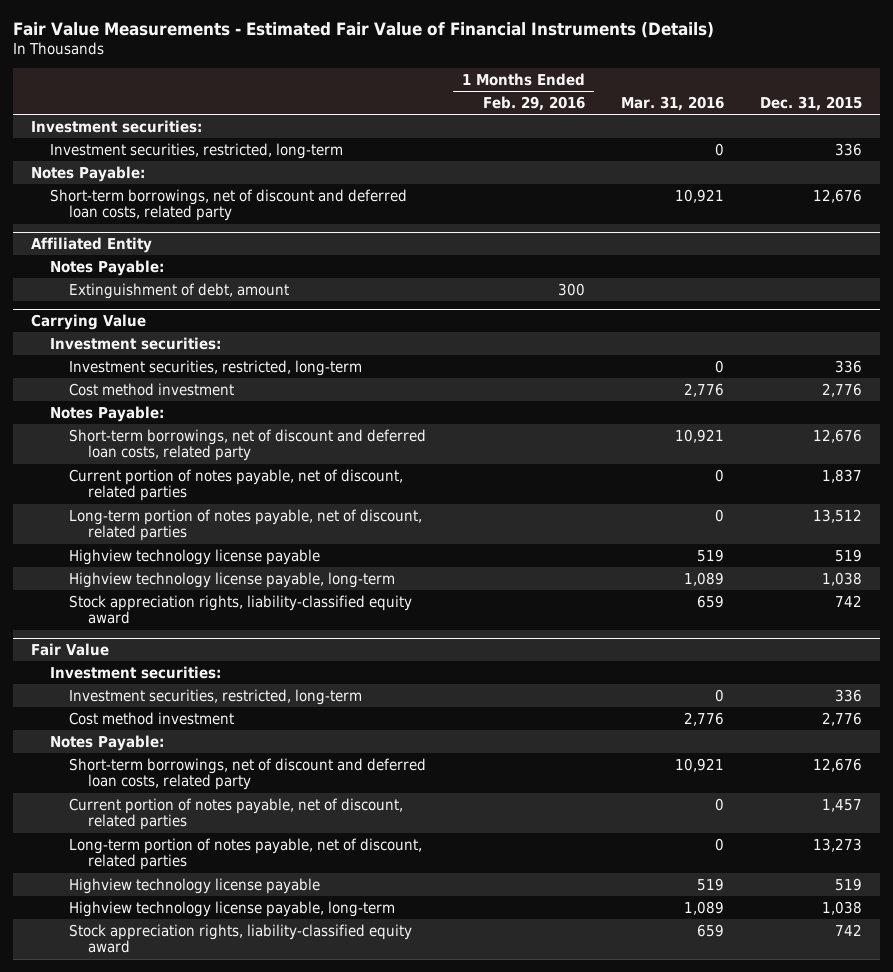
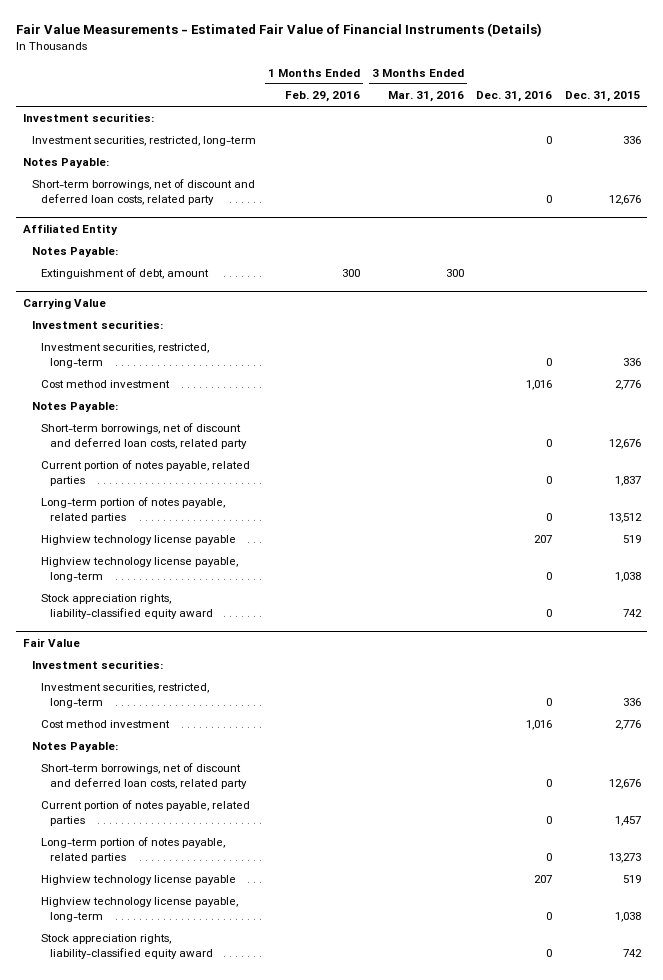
- | 1 Months Ended Feb. 29, 2016 | Mar. 31, 2016 | Dec. 31, 2015
+ | 1 Months Ended Feb. 29, 2016 | 3 Months Ended Mar. 31, 2016 | Dec. 31, 2016 | Dec. 31, 2015
@ Carrying Value
- Current portion of notes payable, net of discount, related parties | | 0 | 1,837
- Long-term portion of notes payable, net of discount, related parties | | 0 | 13,512
+ Current portion of notes payable, related parties | | | 0 | 1,837
+ Long-term portion of notes payable, related parties | | | 0 | 13,512
@ Fair Value
- Current portion of notes payable, net of discount, related parties | | 0 | 1,457
- Long-term portion of notes payable, net of discount, related parties | | 0 | 13,273
+ Current portion of notes payable, related parties | | | 0 | 1,457
+ Long-term portion of notes payable, related parties | | | 0 | 13,273

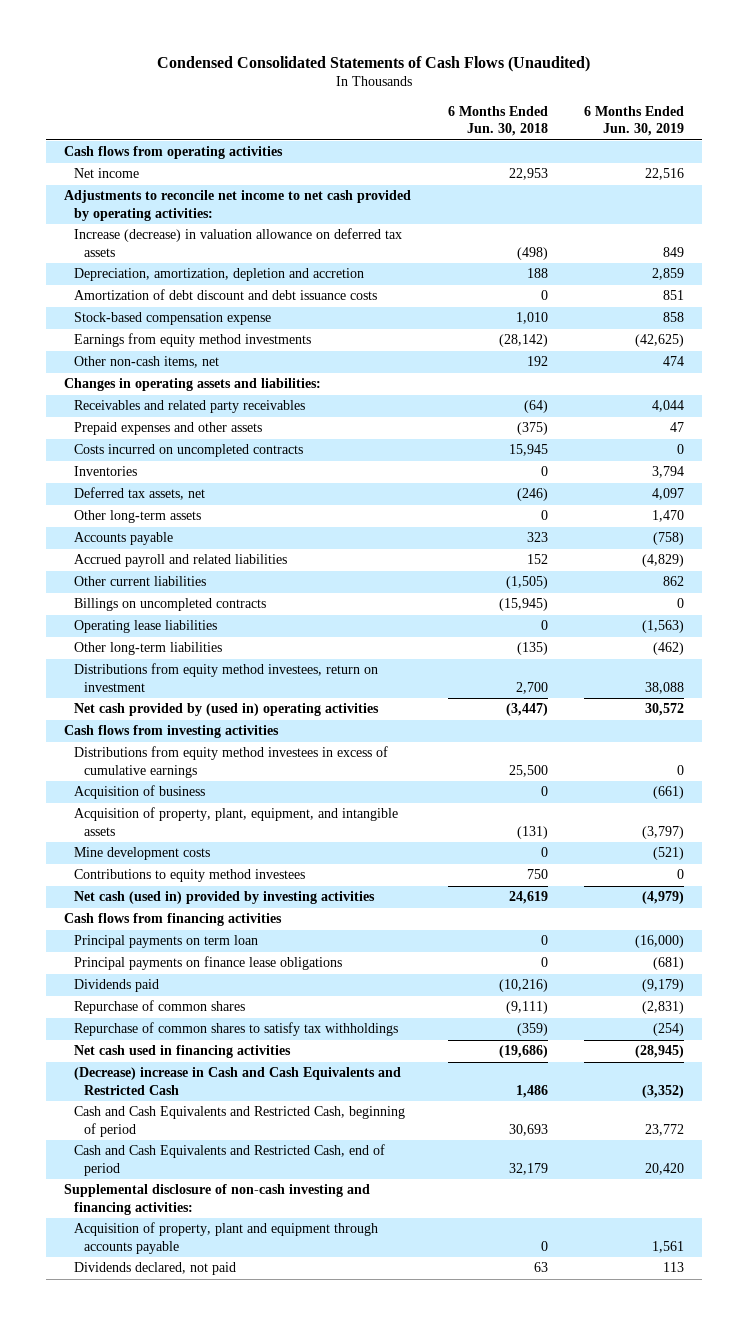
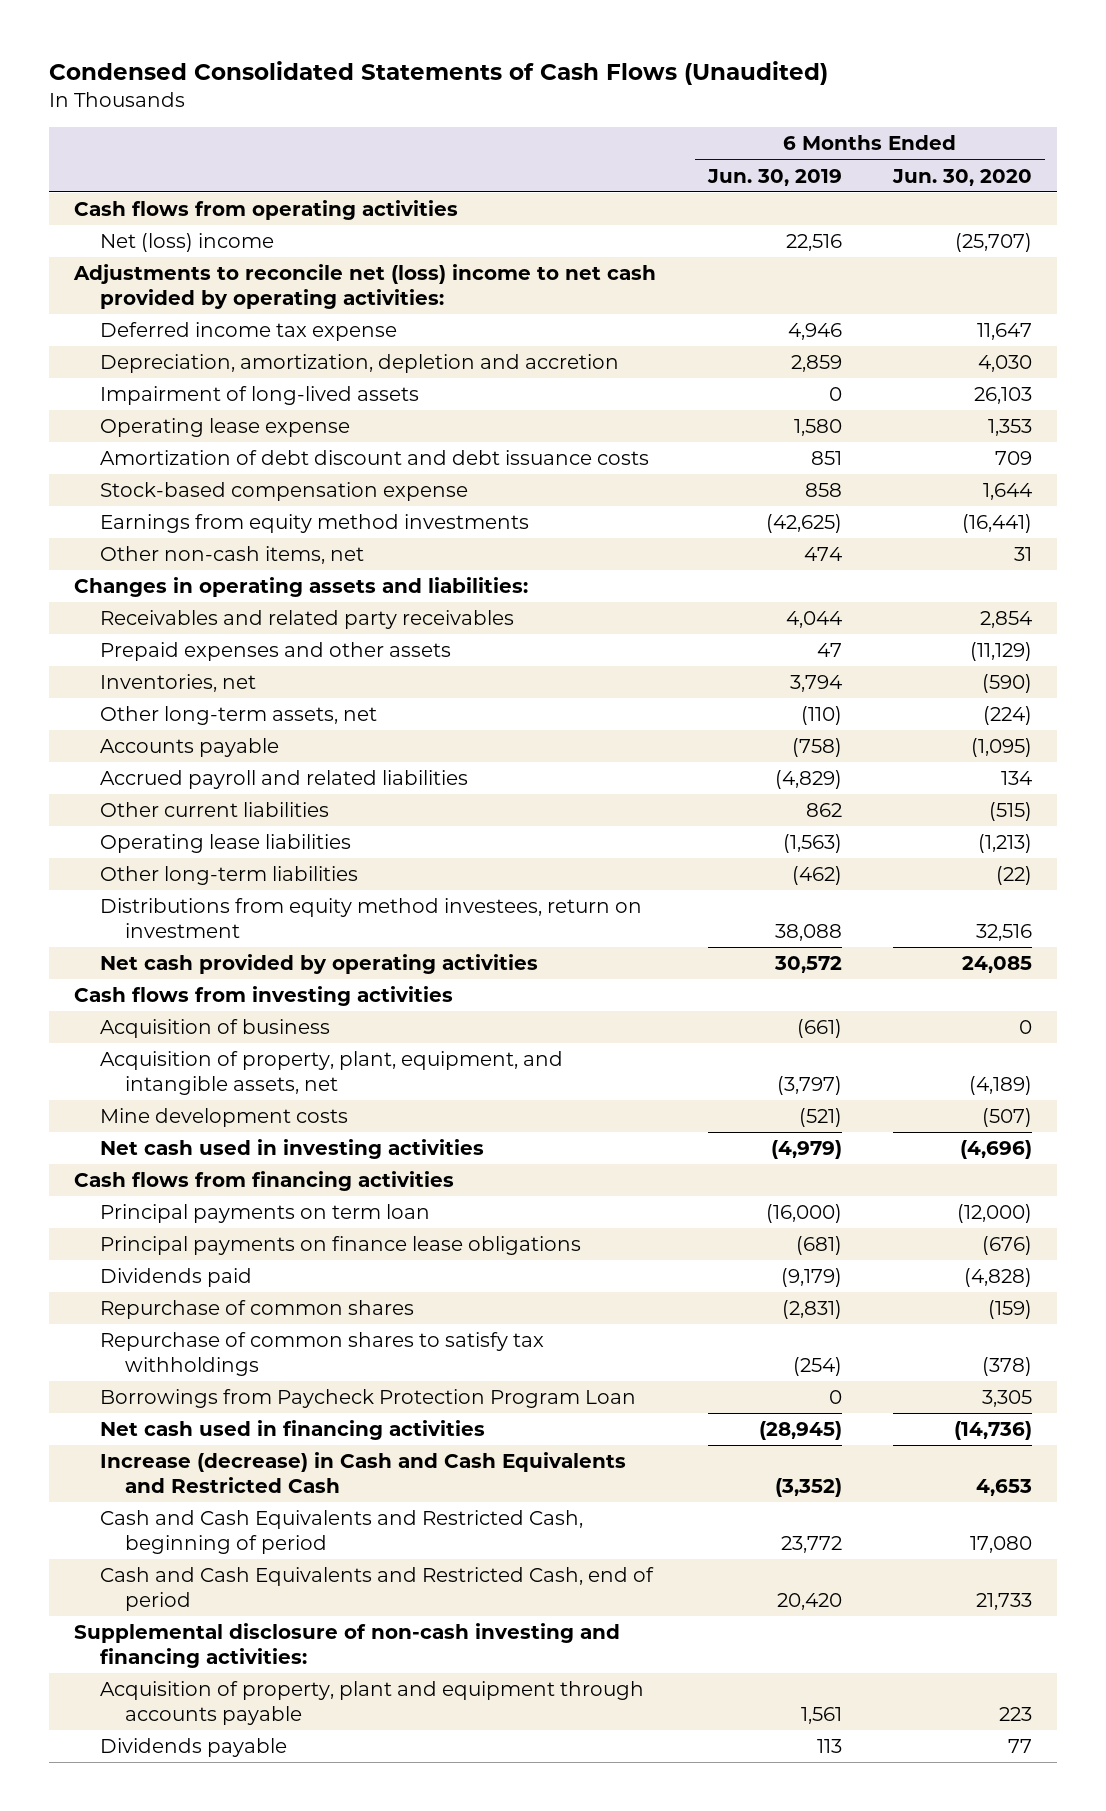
- | 6 Months Ended Jun. 30, 2018 | 6 Months Ended Jun. 30, 2019
+ | 6 Months Ended Jun. 30, 2019 | 6 Months Ended Jun. 30, 2020
- Net income | 22,953 | 22,516
- Adjustments to reconcile net income to net cash provided by operating activities:
- Increase (decrease) in valuation allowance on deferred tax assets | (498) | 849
+ Net (loss) income | 22,516 | (25,707)
+ Adjustments to reconcile net (loss) income to net cash provided by operating activities:
+ Deferred income tax expense | 4,946 | 11,647
+ Impairment of long-lived assets | 0 | 26,103
+ Operating lease expense | 1,580 | 1,353
- Costs incurred on uncompleted contracts | 15,945 | 0
- Inventories | 0 | 3,794
- Deferred tax assets, net | (246) | 4,097
- Other long-term assets | 0 | 1,470
+ Inventories, net | 3,794 | (590)
+ Other long-term assets, net | (110) | (224)
- Billings on uncompleted contracts | (15,945) | 0
- Net cash provided by (used in) operating activities | (3,447) | 30,572
+ Net cash provided by operating activities | 30,572 | 24,085
- Distributions from equity method investees in excess of cumulative earnings | 25,500 | 0
- Acquisition of property, plant, equipment, and intangible assets | (131) | (3,797)
+ Acquisition of property, plant, equipment, and intangible assets, net | (3,797) | (4,189)
- Contributions to equity method investees | 750 | 0
- Net cash (used in) provided by investing activities | 24,619 | (4,979)
+ Net cash used in investing activities | (4,979) | (4,696)
+ Borrowings from Paycheck Protection Program Loan | 0 | 3,305
- (Decrease) increase in Cash and Cash Equivalents and Restricted Cash | 1,486 | (3,352)
+ Increase (decrease) in Cash and Cash Equivalents and Restricted Cash | (3,352) | 4,653
- Dividends declared, not paid | 63 | 113
+ Dividends payable | 113 | 77

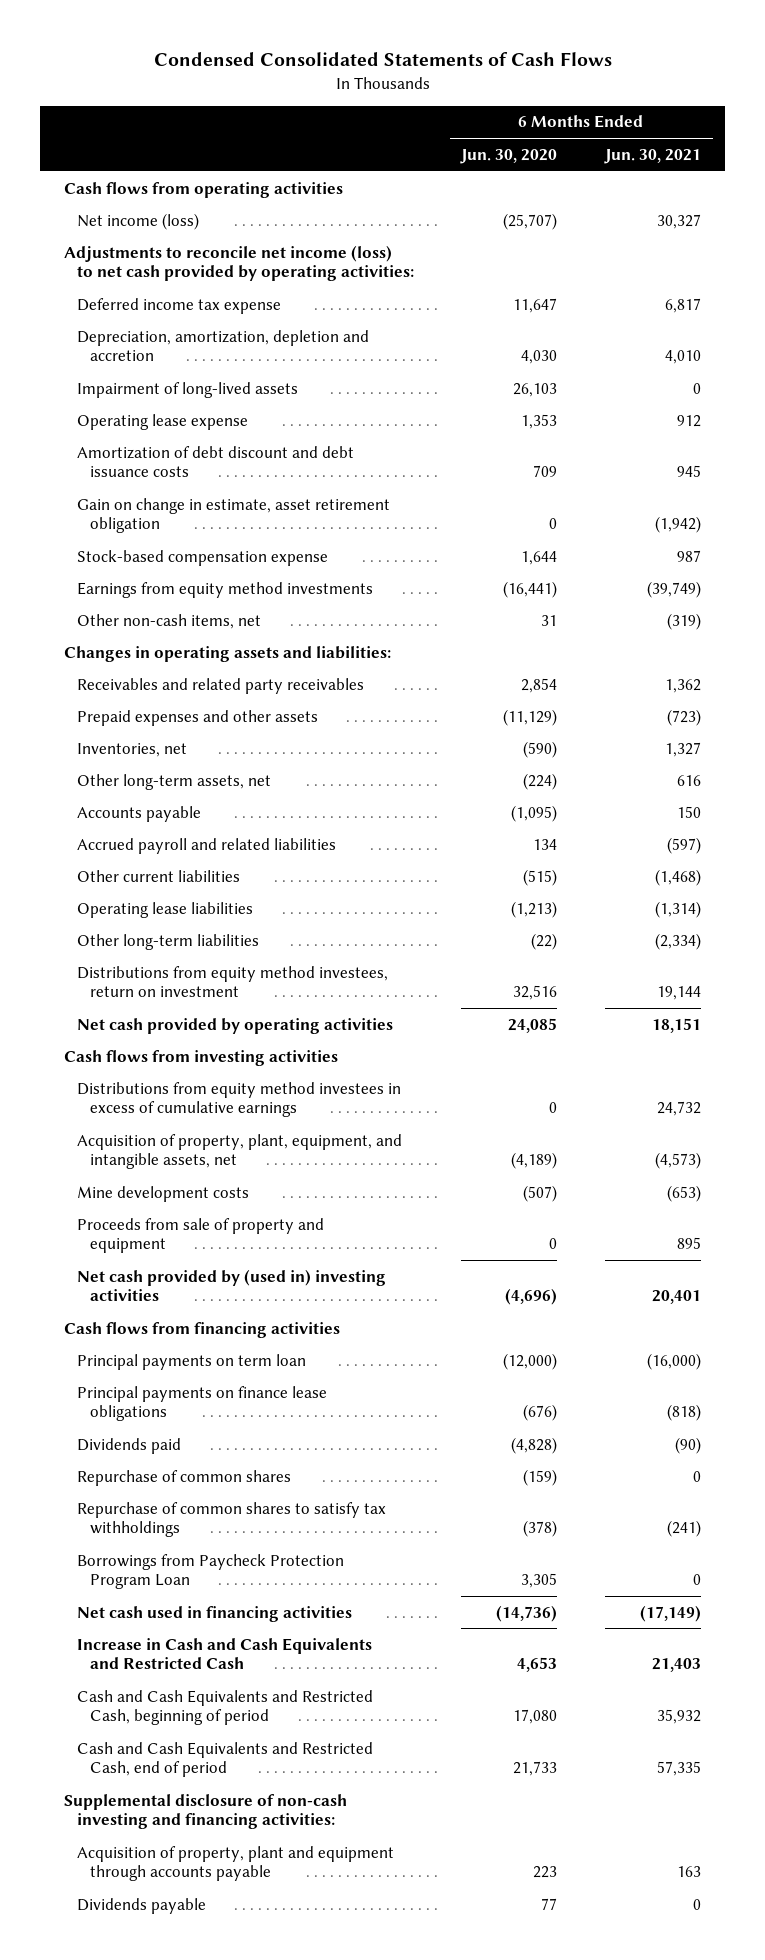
- Condensed Consolidated Statements of Cash Flows (Unaudited)
+ Condensed Consolidated Statements of Cash Flows
- | 6 Months Ended Jun. 30, 2019 | 6 Months Ended Jun. 30, 2020
+ | 6 Months Ended Jun. 30, 2020 | 6 Months Ended Jun. 30, 2021
- Net (loss) income | 22,516 | (25,707)
- Adjustments to reconcile net (loss) income to net cash provided by operating activities:
+ Net income (loss) | (25,707) | 30,327
+ Adjustments to reconcile net income (loss) to net cash provided by operating activities:
+ Gain on change in estimate, asset retirement obligation | 0 | (1,942)
- Acquisition of business | (661) | 0
+ Distributions from equity method investees in excess of cumulative earnings | 0 | 24,732
- Net cash used in investing activities | (4,979) | (4,696)
+ Proceeds from sale of property and equipment | 0 | 895
+ Net cash provided by (used in) investing activities | (4,696) | 20,401
- Increase (decrease) in Cash and Cash Equivalents and Restricted Cash | (3,352) | 4,653
+ Increase in Cash and Cash Equivalents and Restricted Cash | 4,653 | 21,403

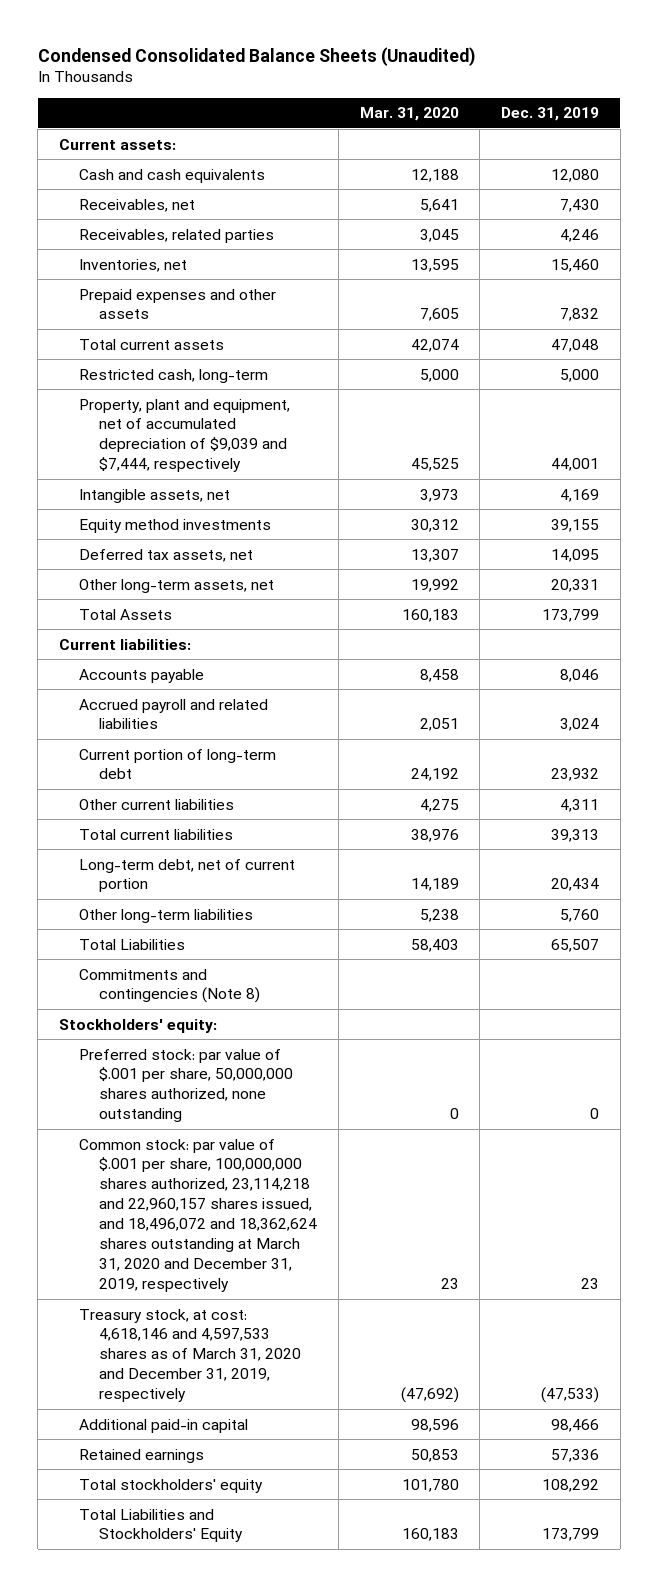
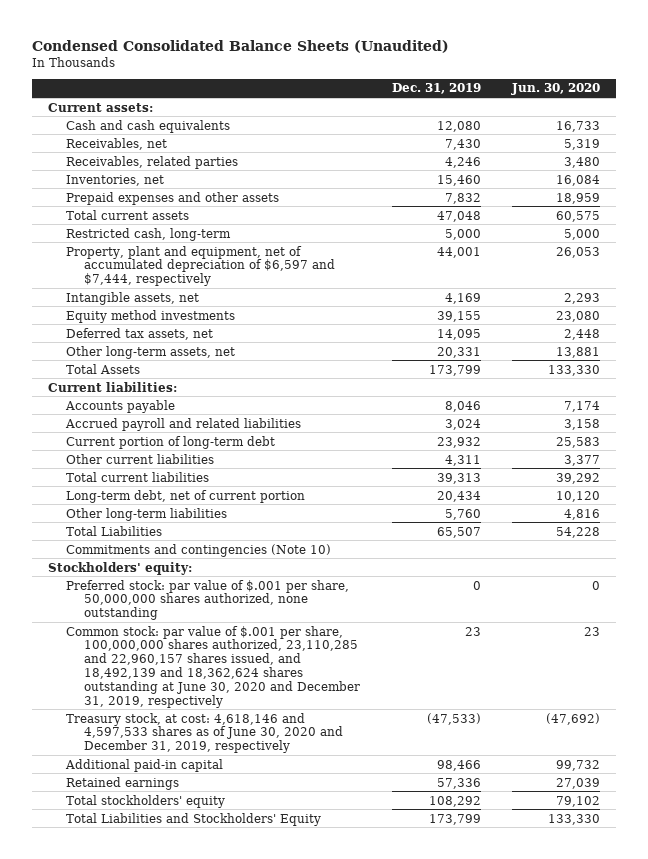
- | Mar. 31, 2020 | Dec. 31, 2019
+ | Dec. 31, 2019 | Jun. 30, 2020
- Property, plant and equipment, net of accumulated depreciation of $9,039 and $7,444, respectively | 45,525 | 44,001
+ Property, plant and equipment, net of accumulated depreciation of $6,597 and $7,444, respectively | 44,001 | 26,053
- Commitments and contingencies (Note 8)
+ Commitments and contingencies (Note 10)
- Common stock: par value of $.001 per share, 100,000,000 shares authorized, 23,114,218 and 22,960,157 shares issued, and 18,496,072 and 18,362,624 shares outstanding at March 31, 2020 and December 31, 2019, respectively | 23 | 23
- Treasury stock, at cost: 4,618,146 and 4,597,533 shares as of March 31, 2020 and December 31, 2019, respectively | (47,692) | (47,533)
+ Common stock: par value of $.001 per share, 100,000,000 shares authorized, 23,110,285 and 22,960,157 shares issued, and 18,492,139 and 18,362,624 shares outstanding at June 30, 2020 and December 31, 2019, respectively | 23 | 23
+ Treasury stock, at cost: 4,618,146 and 4,597,533 shares as of June 30, 2020 and December 31, 2019, respectively | (47,533) | (47,692)

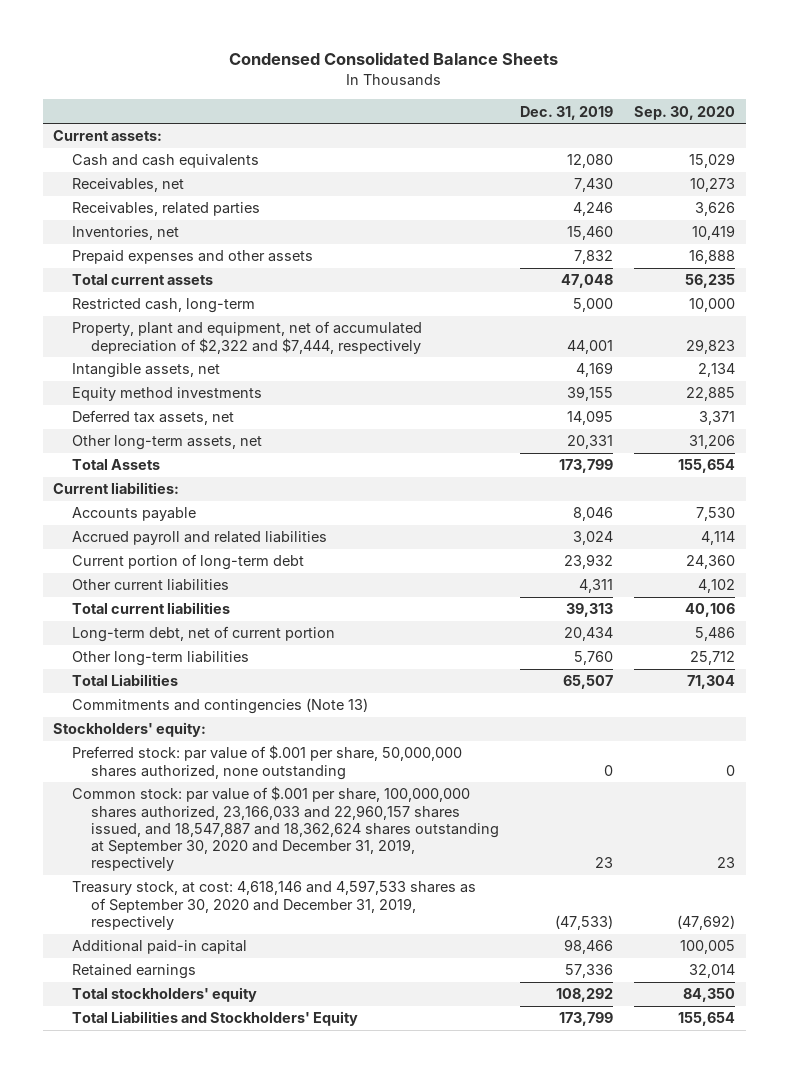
- Condensed Consolidated Balance Sheets (Unaudited)
+ Condensed Consolidated Balance Sheets
- | Dec. 31, 2019 | Jun. 30, 2020
+ | Dec. 31, 2019 | Sep. 30, 2020
- Property, plant and equipment, net of accumulated depreciation of $6,597 and $7,444, respectively | 44,001 | 26,053
+ Property, plant and equipment, net of accumulated depreciation of $2,322 and $7,444, respectively | 44,001 | 29,823
- Commitments and contingencies (Note 10)
+ Commitments and contingencies (Note 13)
- Common stock: par value of $.001 per share, 100,000,000 shares authorized, 23,110,285 and 22,960,157 shares issued, and 18,492,139 and 18,362,624 shares outstanding at June 30, 2020 and December 31, 2019, respectively | 23 | 23
- Treasury stock, at cost: 4,618,146 and 4,597,533 shares as of June 30, 2020 and December 31, 2019, respectively | (47,533) | (47,692)
+ Common stock: par value of $.001 per share, 100,000,000 shares authorized, 23,166,033 and 22,960,157 shares issued, and 18,547,887 and 18,362,624 shares outstanding at September 30, 2020 and December 31, 2019, respectively | 23 | 23
+ Treasury stock, at cost: 4,618,146 and 4,597,533 shares as of September 30, 2020 and December 31, 2019, respectively | (47,533) | (47,692)

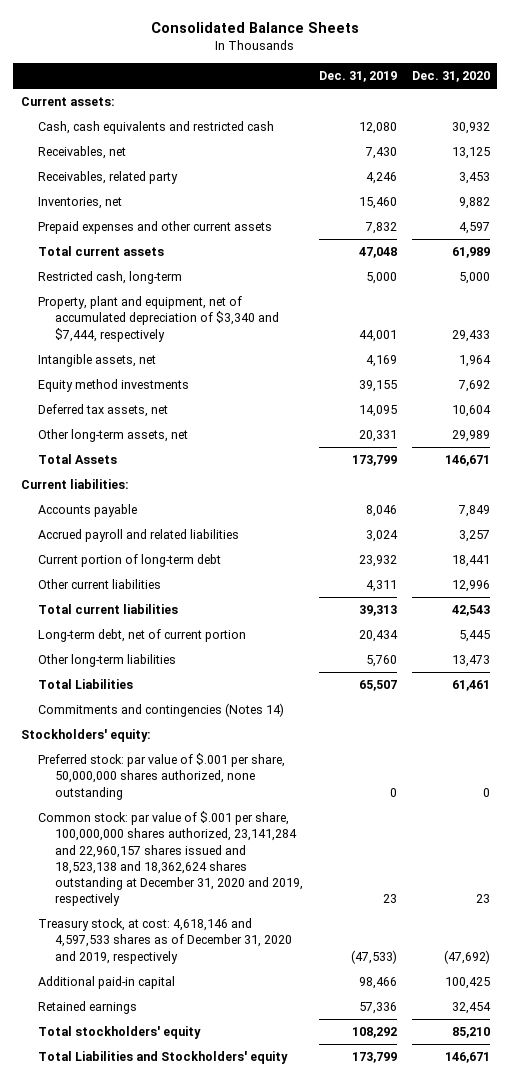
- Condensed Consolidated Balance Sheets
+ Consolidated Balance Sheets
- | Dec. 31, 2019 | Sep. 30, 2020
+ | Dec. 31, 2019 | Dec. 31, 2020
- Cash and cash equivalents | 12,080 | 15,029
+ Cash, cash equivalents and restricted cash | 12,080 | 30,932
- Receivables, related parties | 4,246 | 3,626
+ Receivables, related party | 4,246 | 3,453
- Prepaid expenses and other assets | 7,832 | 16,888
+ Prepaid expenses and other current assets | 7,832 | 4,597
- Property, plant and equipment, net of accumulated depreciation of $2,322 and $7,444, respectively | 44,001 | 29,823
+ Property, plant and equipment, net of accumulated depreciation of $3,340 and $7,444, respectively | 44,001 | 29,433
- Commitments and contingencies (Note 13)
+ Commitments and contingencies (Notes 14)
- Common stock: par value of $.001 per share, 100,000,000 shares authorized, 23,166,033 and 22,960,157 shares issued, and 18,547,887 and 18,362,624 shares outstanding at September 30, 2020 and December 31, 2019, respectively | 23 | 23
- Treasury stock, at cost: 4,618,146 and 4,597,533 shares as of September 30, 2020 and December 31, 2019, respectively | (47,533) | (47,692)
+ Common stock: par value of $.001 per share, 100,000,000 shares authorized, 23,141,284 and 22,960,157 shares issued and 18,523,138 and 18,362,624 shares outstanding at December 31, 2020 and 2019, respectively | 23 | 23
+ Treasury stock, at cost: 4,618,146 and 4,597,533 shares as of December 31, 2020 and 2019, respectively | (47,533) | (47,692)
- Total Liabilities and Stockholders' Equity | 173,799 | 155,654
+ Total Liabilities and Stockholders' equity | 173,799 | 146,671

